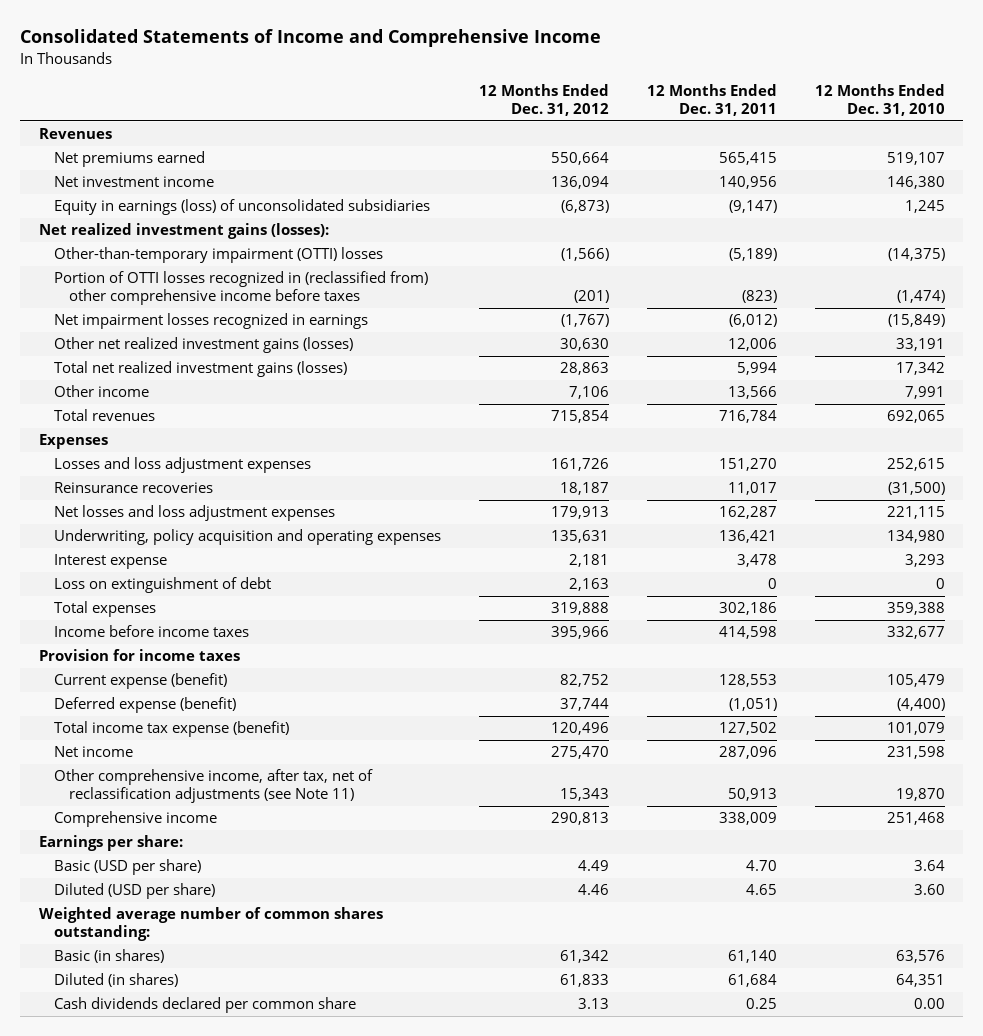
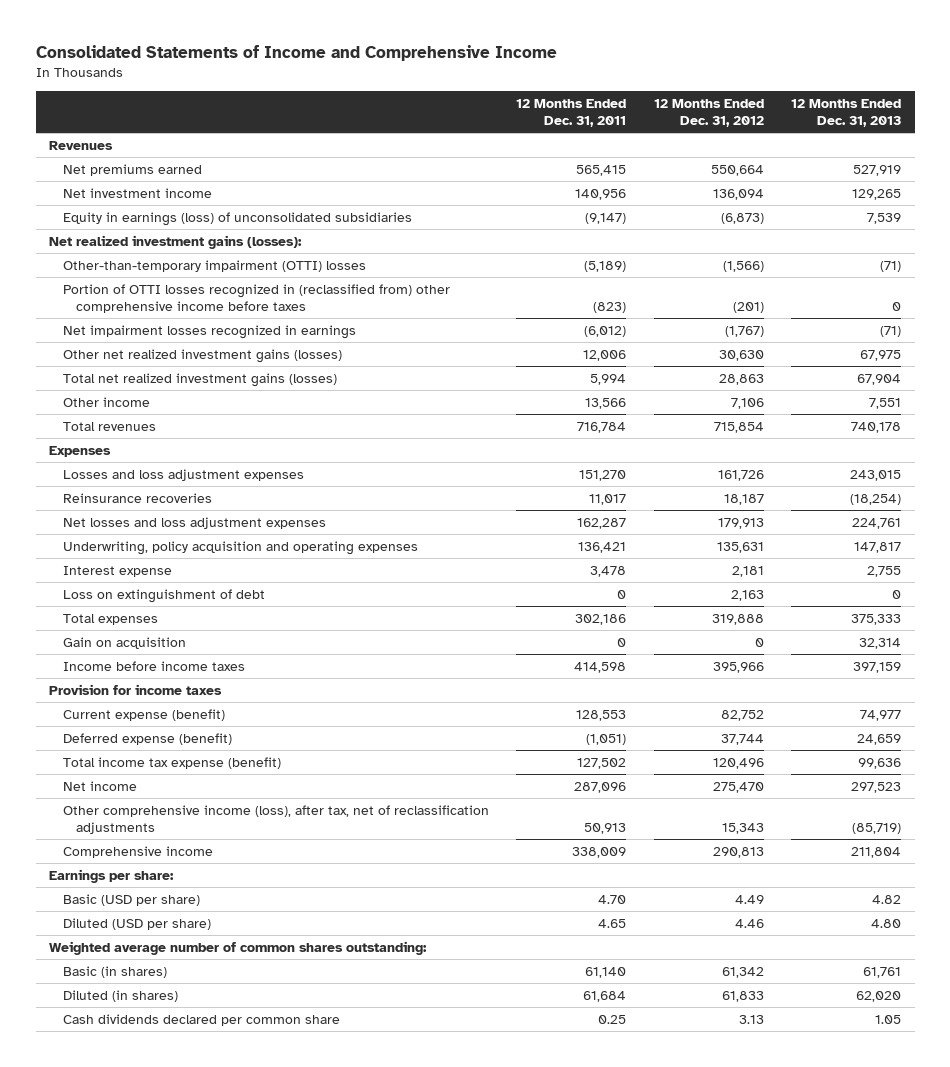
- | 12 Months Ended Dec. 31, 2012 | 12 Months Ended Dec. 31, 2011 | 12 Months Ended Dec. 31, 2010
+ | 12 Months Ended Dec. 31, 2011 | 12 Months Ended Dec. 31, 2012 | 12 Months Ended Dec. 31, 2013
+ Gain on acquisition | 0 | 0 | 32,314
- Other comprehensive income, after tax, net of reclassification adjustments (see Note 11) | 15,343 | 50,913 | 19,870
+ Other comprehensive income (loss), after tax, net of reclassification adjustments | 50,913 | 15,343 | (85,719)

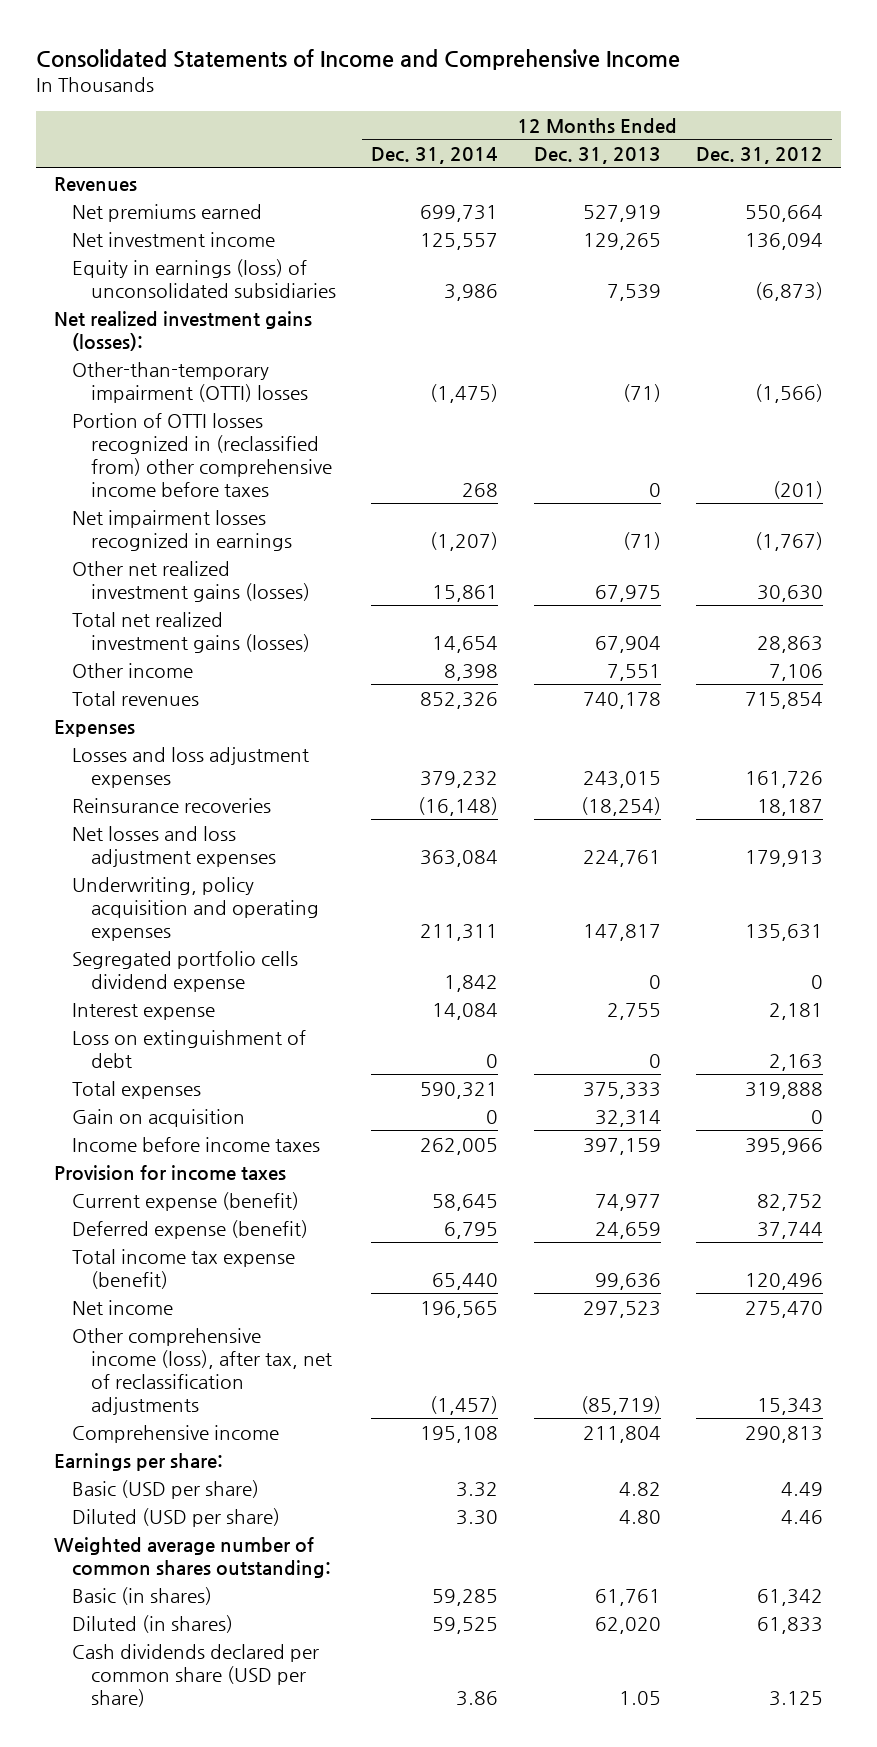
- | 12 Months Ended Dec. 31, 2011 | 12 Months Ended Dec. 31, 2012 | 12 Months Ended Dec. 31, 2013
+ | 12 Months Ended Dec. 31, 2014 | 12 Months Ended Dec. 31, 2013 | 12 Months Ended Dec. 31, 2012
+ Segregated portfolio cells dividend expense | 1,842 | 0 | 0
- Cash dividends declared per common share | 0.25 | 3.13 | 1.05
+ Cash dividends declared per common share (USD per share) | 3.86 | 1.05 | 3.125

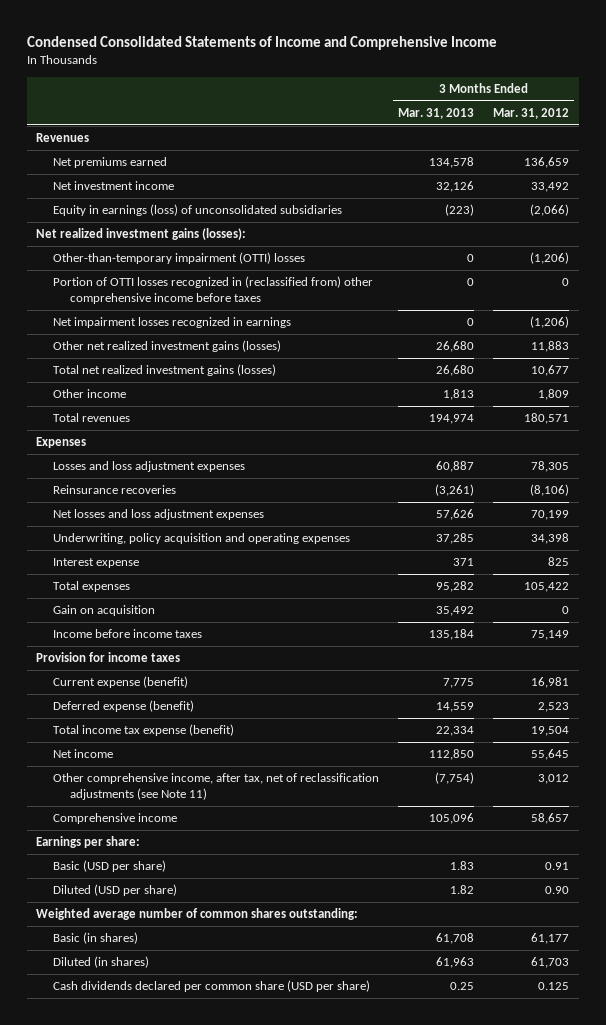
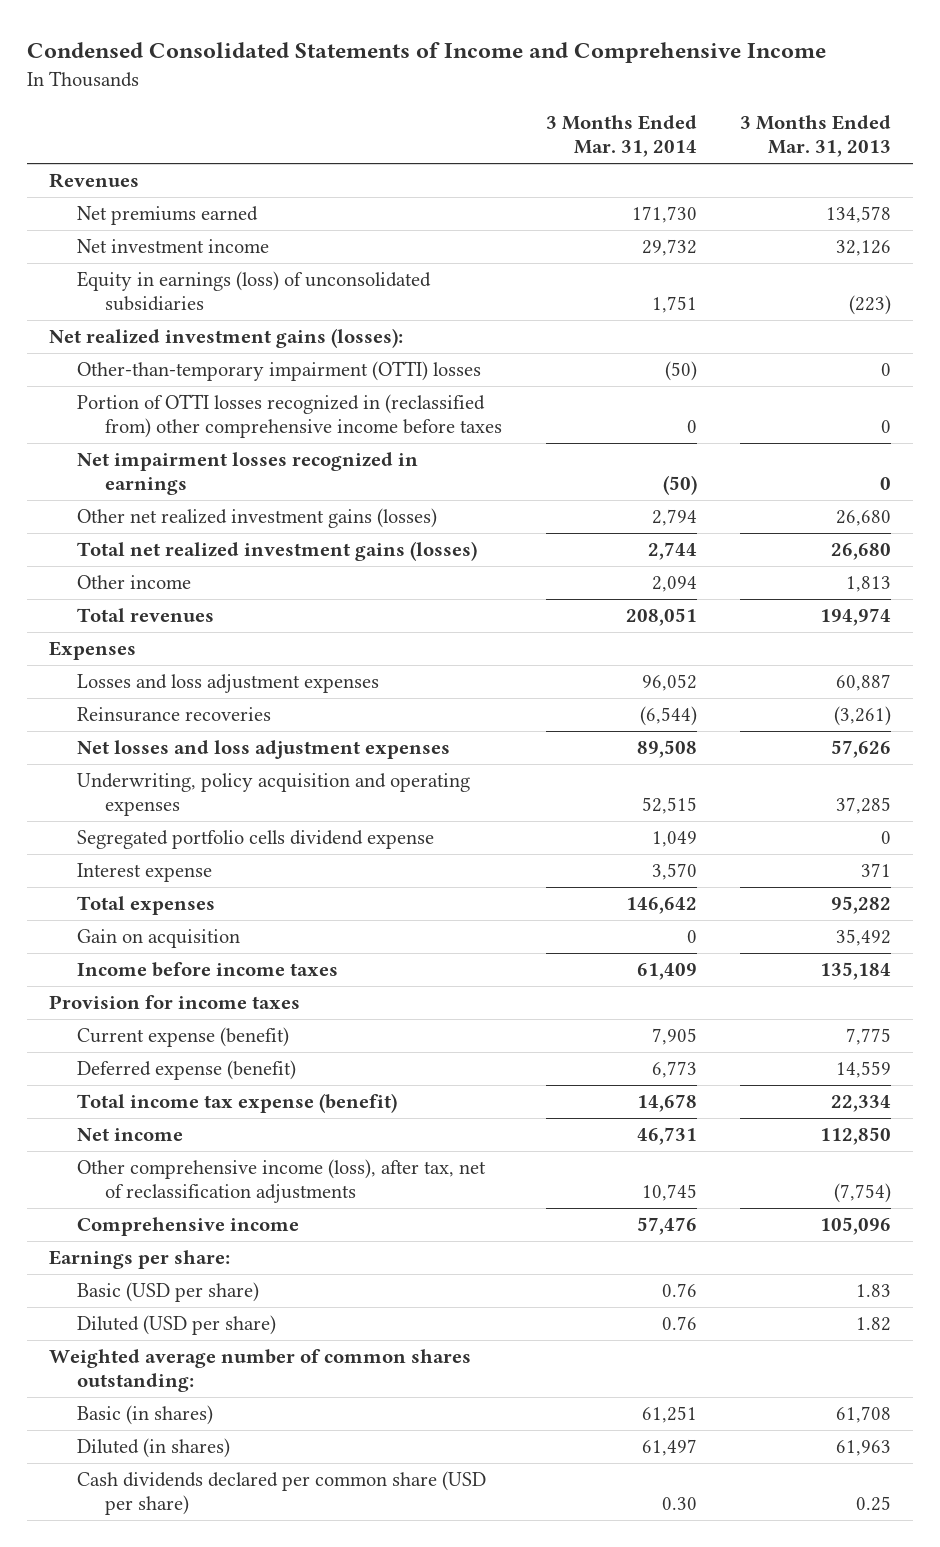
- | 3 Months Ended Mar. 31, 2013 | 3 Months Ended Mar. 31, 2012
+ | 3 Months Ended Mar. 31, 2014 | 3 Months Ended Mar. 31, 2013
+ Segregated portfolio cells dividend expense | 1,049 | 0
- Other comprehensive income, after tax, net of reclassification adjustments (see Note 11) | (7,754) | 3,012
+ Other comprehensive income (loss), after tax, net of reclassification adjustments | 10,745 | (7,754)

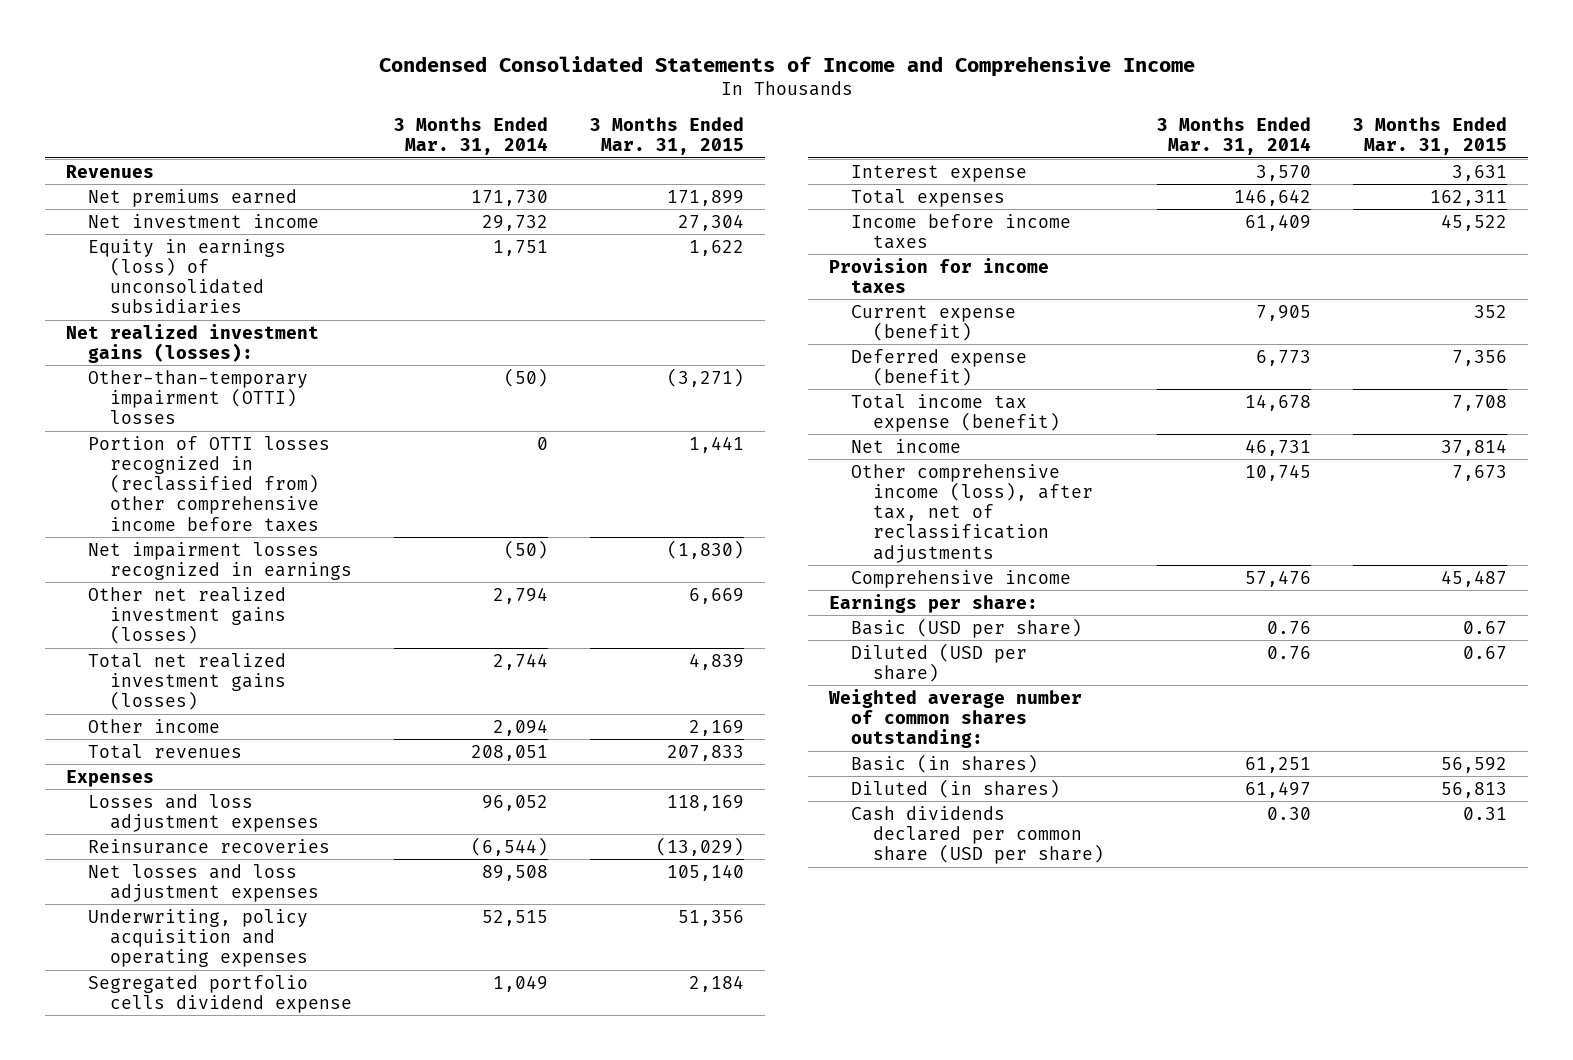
- | 3 Months Ended Mar. 31, 2014 | 3 Months Ended Mar. 31, 2013
+ | 3 Months Ended Mar. 31, 2014 | 3 Months Ended Mar. 31, 2015
- Gain on acquisition | 0 | 35,492

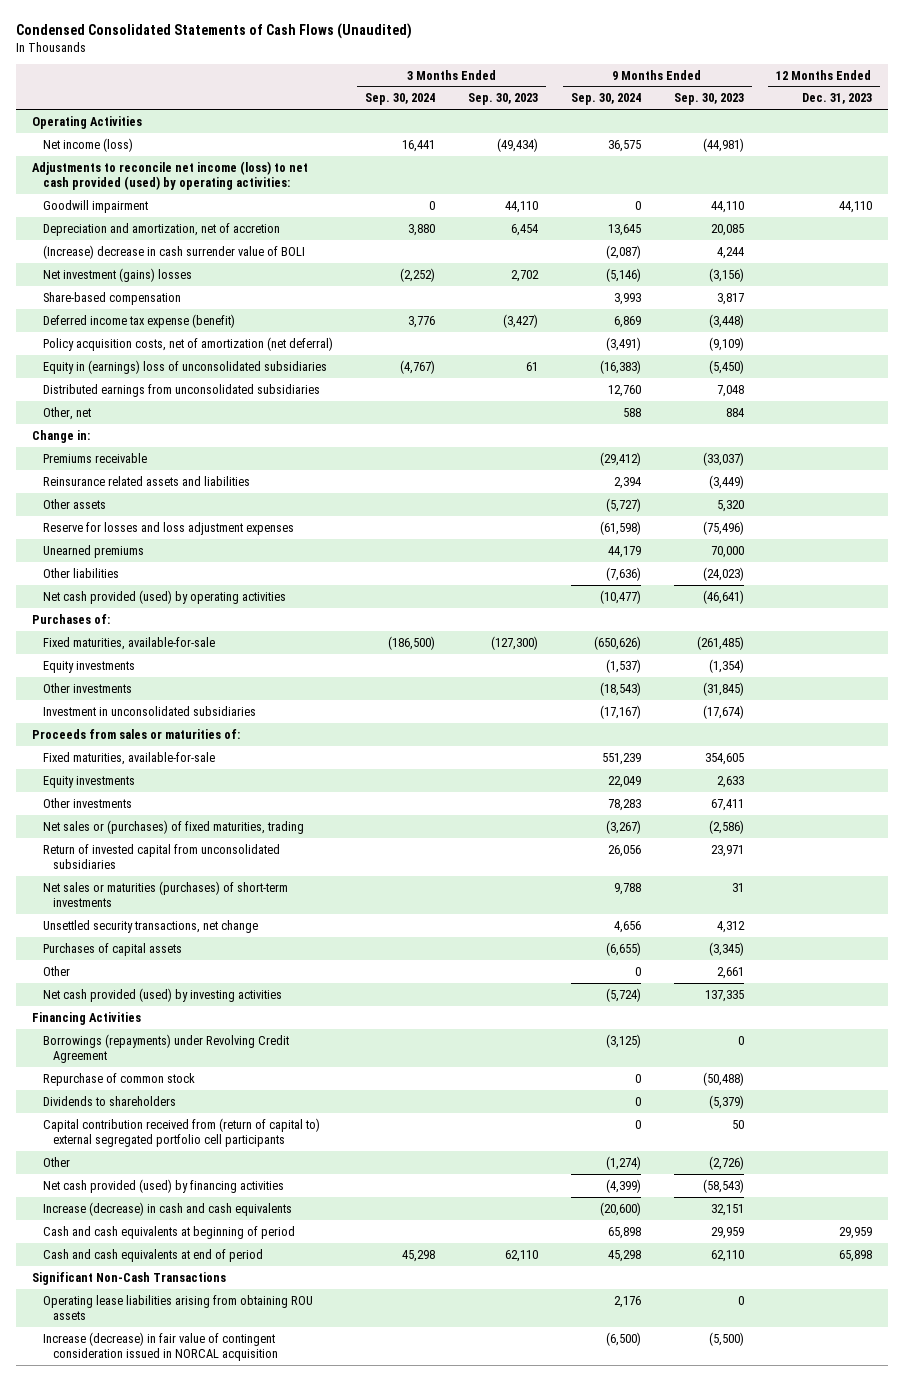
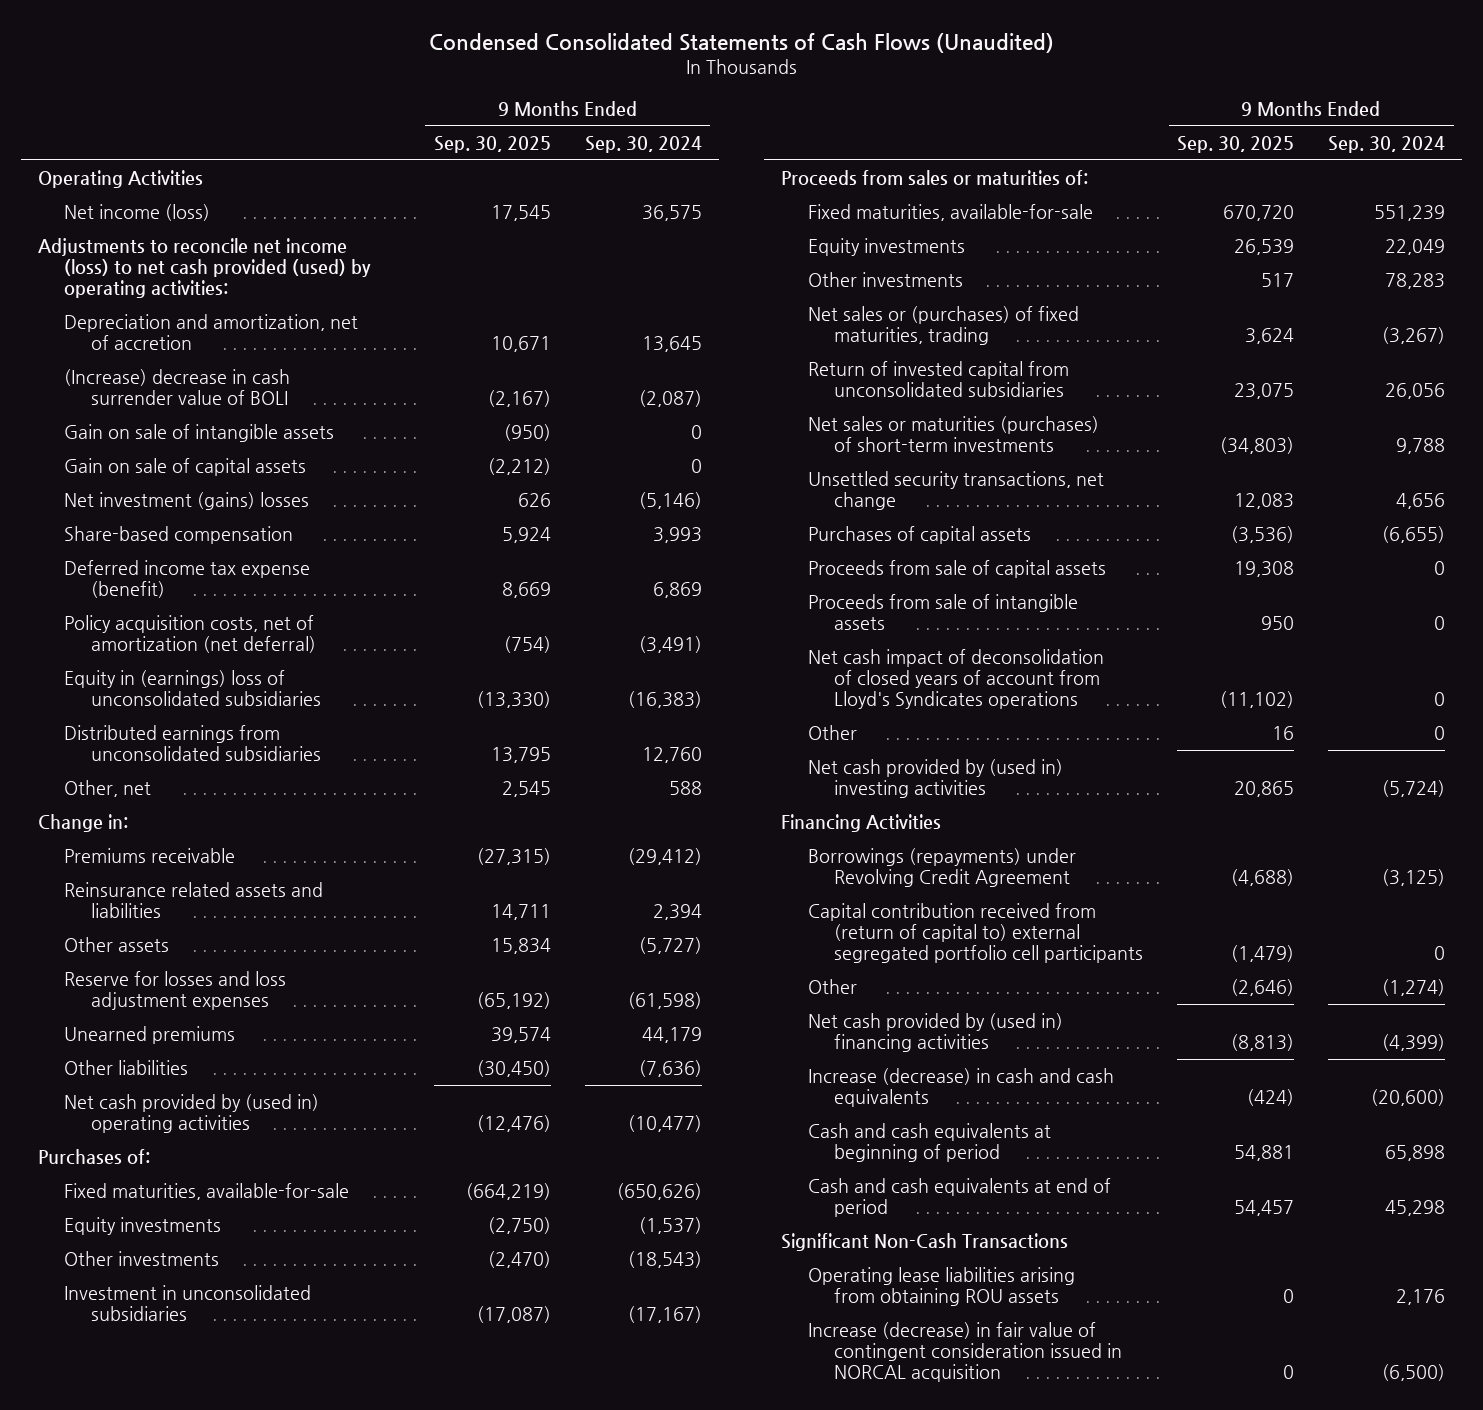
- | 3 Months Ended Sep. 30, 2024 | 3 Months Ended Sep. 30, 2023 | 9 Months Ended Sep. 30, 2024 | 9 Months Ended Sep. 30, 2023 | 12 Months Ended Dec. 31, 2023
+ | 9 Months Ended Sep. 30, 2025 | 9 Months Ended Sep. 30, 2024
- Goodwill impairment | 0 | 44,110 | 0 | 44,110 | 44,110
+ Gain on sale of intangible assets | (950) | 0
+ Gain on sale of capital assets | (2,212) | 0
- Net cash provided (used) by operating activities | | | (10,477) | (46,641) |
+ Net cash provided by (used in) operating activities | (12,476) | (10,477)
+ Proceeds from sale of capital assets | 19,308 | 0
+ Proceeds from sale of intangible assets | 950 | 0
+ Net cash impact of deconsolidation of closed years of account from Lloyd's Syndicates operations | (11,102) | 0
- Net cash provided (used) by investing activities | | | (5,724) | 137,335 |
+ Net cash provided by (used in) investing activities | 20,865 | (5,724)
- Repurchase of common stock | | | 0 | (50,488) |
- Dividends to shareholders | | | 0 | (5,379) |
- Net cash provided (used) by financing activities | | | (4,399) | (58,543) |
+ Net cash provided by (used in) financing activities | (8,813) | (4,399)

